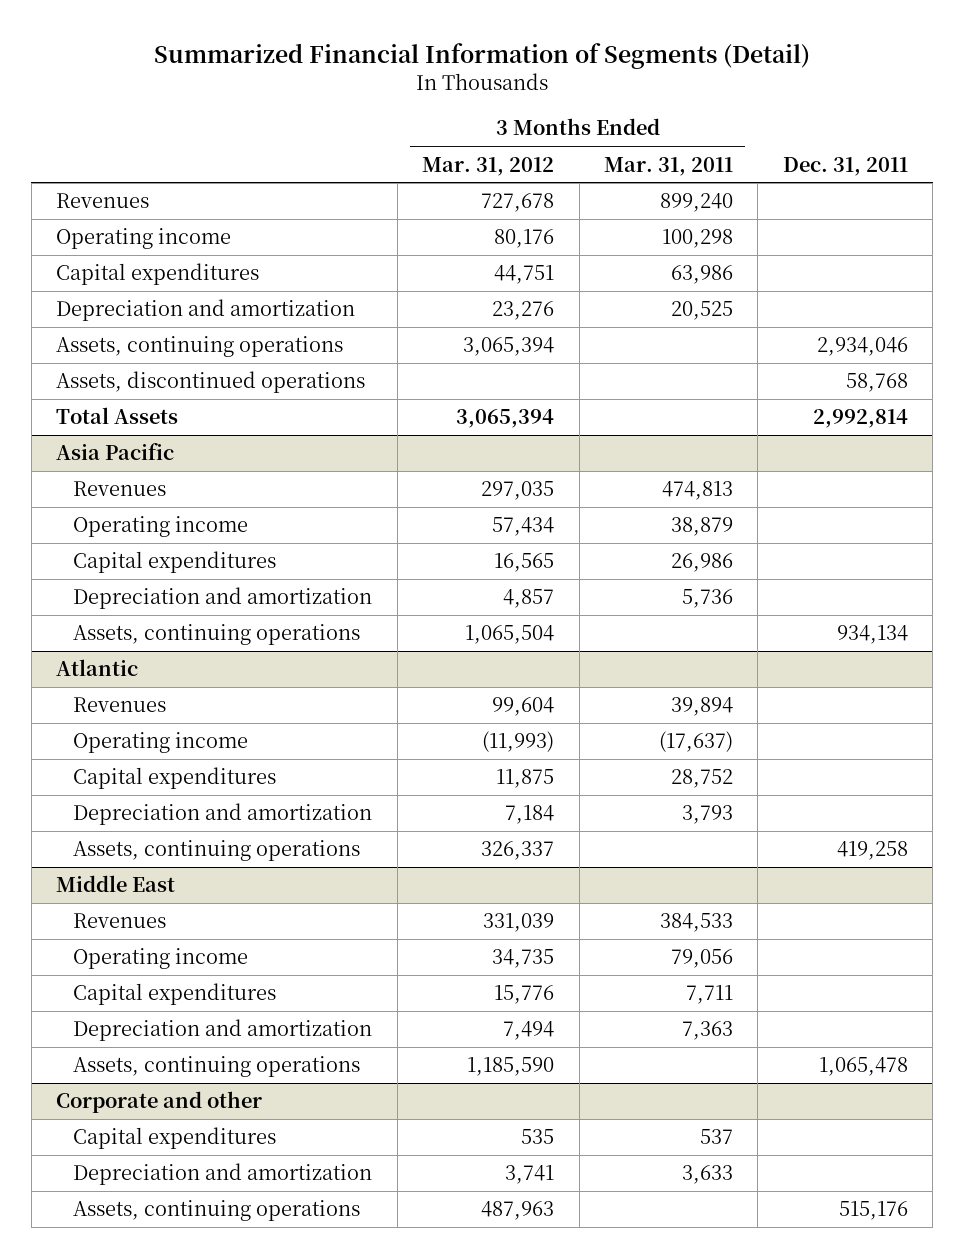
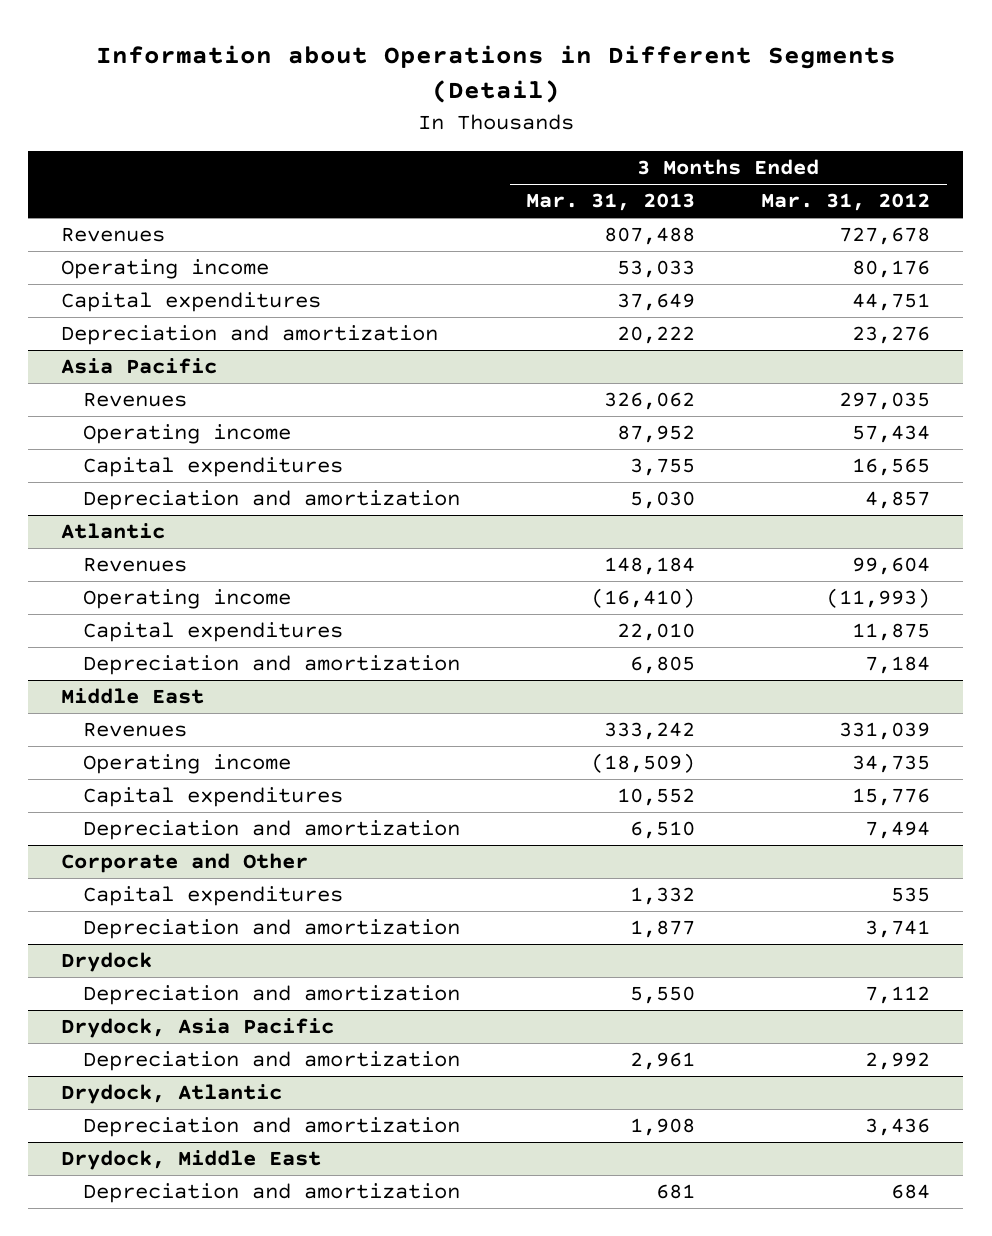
- Summarized Financial Information of Segments (Detail)
+ Information about Operations in Different Segments (Detail)
- | 3 Months Ended Mar. 31, 2012 | 3 Months Ended Mar. 31, 2011 | Dec. 31, 2011
+ | 3 Months Ended Mar. 31, 2013 | 3 Months Ended Mar. 31, 2012
- Assets, continuing operations | 3,065,394 | | 2,934,046
- Assets, discontinued operations | | | 58,768
- Total Assets | 3,065,394 | | 2,992,814
@ Asia Pacific
- Assets, continuing operations | 1,065,504 | | 934,134
@ Atlantic
- Assets, continuing operations | 326,337 | | 419,258
@ Middle East
- Assets, continuing operations | 1,185,590 | | 1,065,478
- Corporate and other
+ Corporate and Other
- Assets, continuing operations | 487,963 | | 515,176
+ Drydock
+ Depreciation and amortization | 5,550 | 7,112
+ Drydock, Asia Pacific
+ Depreciation and amortization | 2,961 | 2,992
+ Drydock, Atlantic
+ Depreciation and amortization | 1,908 | 3,436
+ Drydock, Middle East
+ Depreciation and amortization | 681 | 684

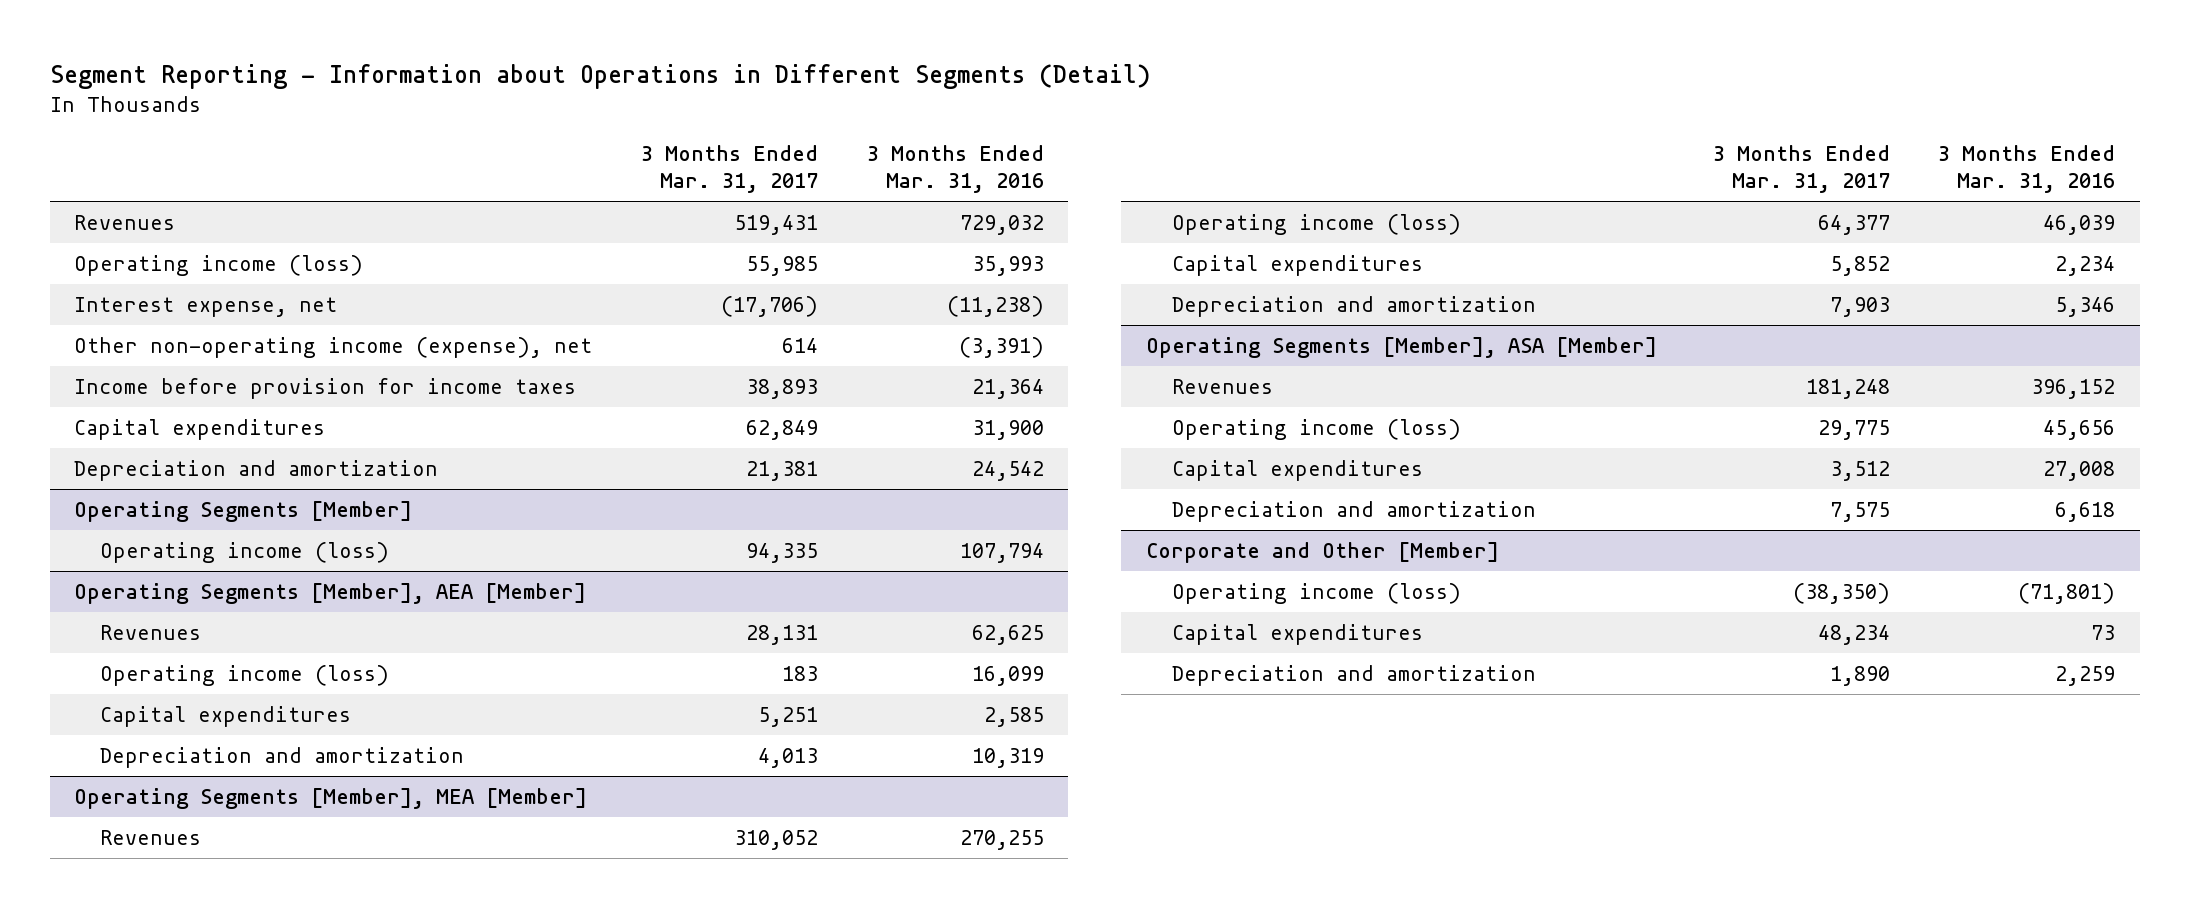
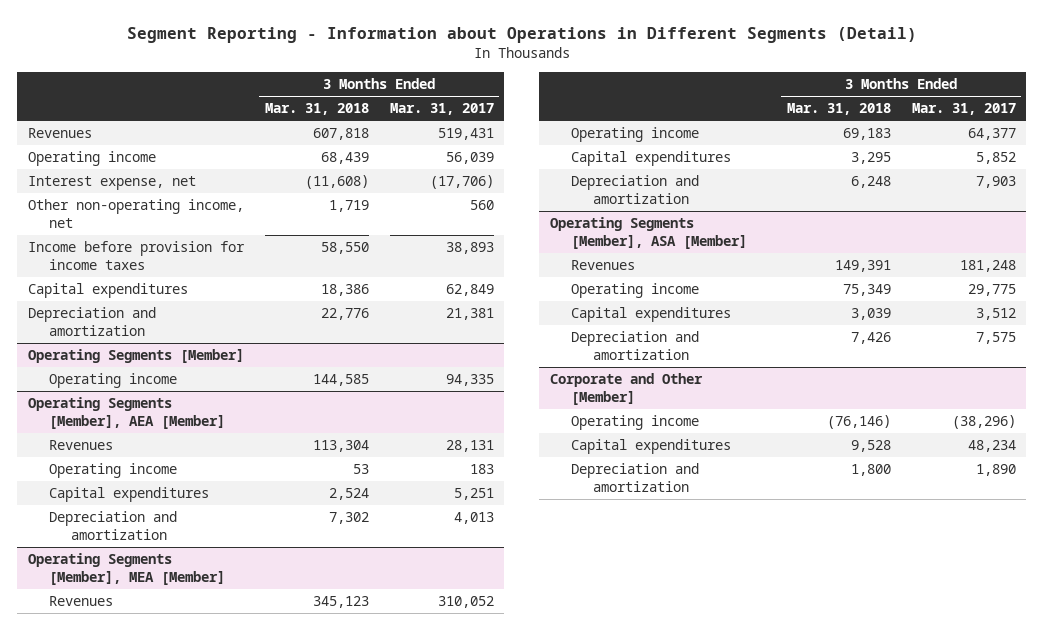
- | 3 Months Ended Mar. 31, 2017 | 3 Months Ended Mar. 31, 2016
+ | 3 Months Ended Mar. 31, 2018 | 3 Months Ended Mar. 31, 2017
- Operating income (loss) | 55,985 | 35,993
+ Operating income | 68,439 | 56,039
- Other non-operating income (expense), net | 614 | (3,391)
+ Other non-operating income, net | 1,719 | 560
@ Operating Segments [Member]
- Operating income (loss) | 94,335 | 107,794
+ Operating income | 144,585 | 94,335
@ Operating Segments [Member], AEA [Member]
- Operating income (loss) | 183 | 16,099
+ Operating income | 53 | 183
@ Operating Segments [Member], MEA [Member]
- Operating income (loss) | 64,377 | 46,039
+ Operating income | 69,183 | 64,377
@ Operating Segments [Member], ASA [Member]
- Operating income (loss) | 29,775 | 45,656
+ Operating income | 75,349 | 29,775
@ Corporate and Other [Member]
- Operating income (loss) | (38,350) | (71,801)
+ Operating income | (76,146) | (38,296)

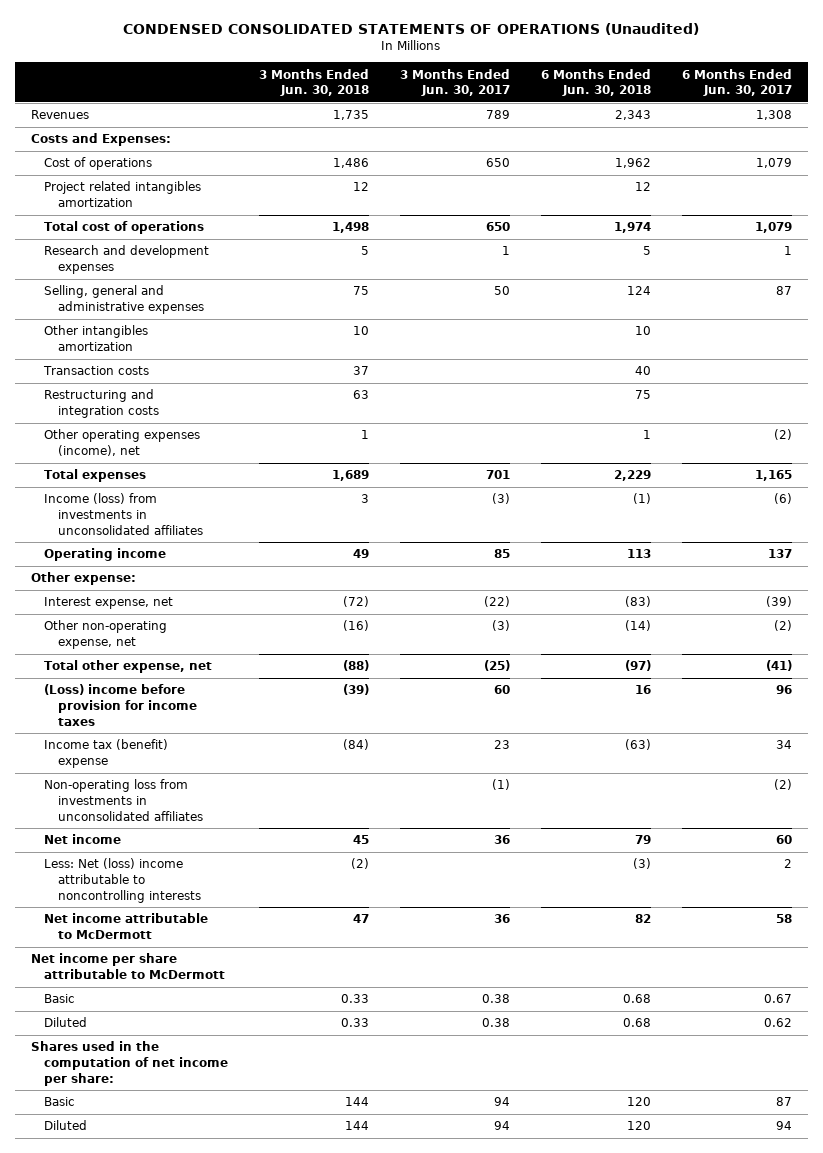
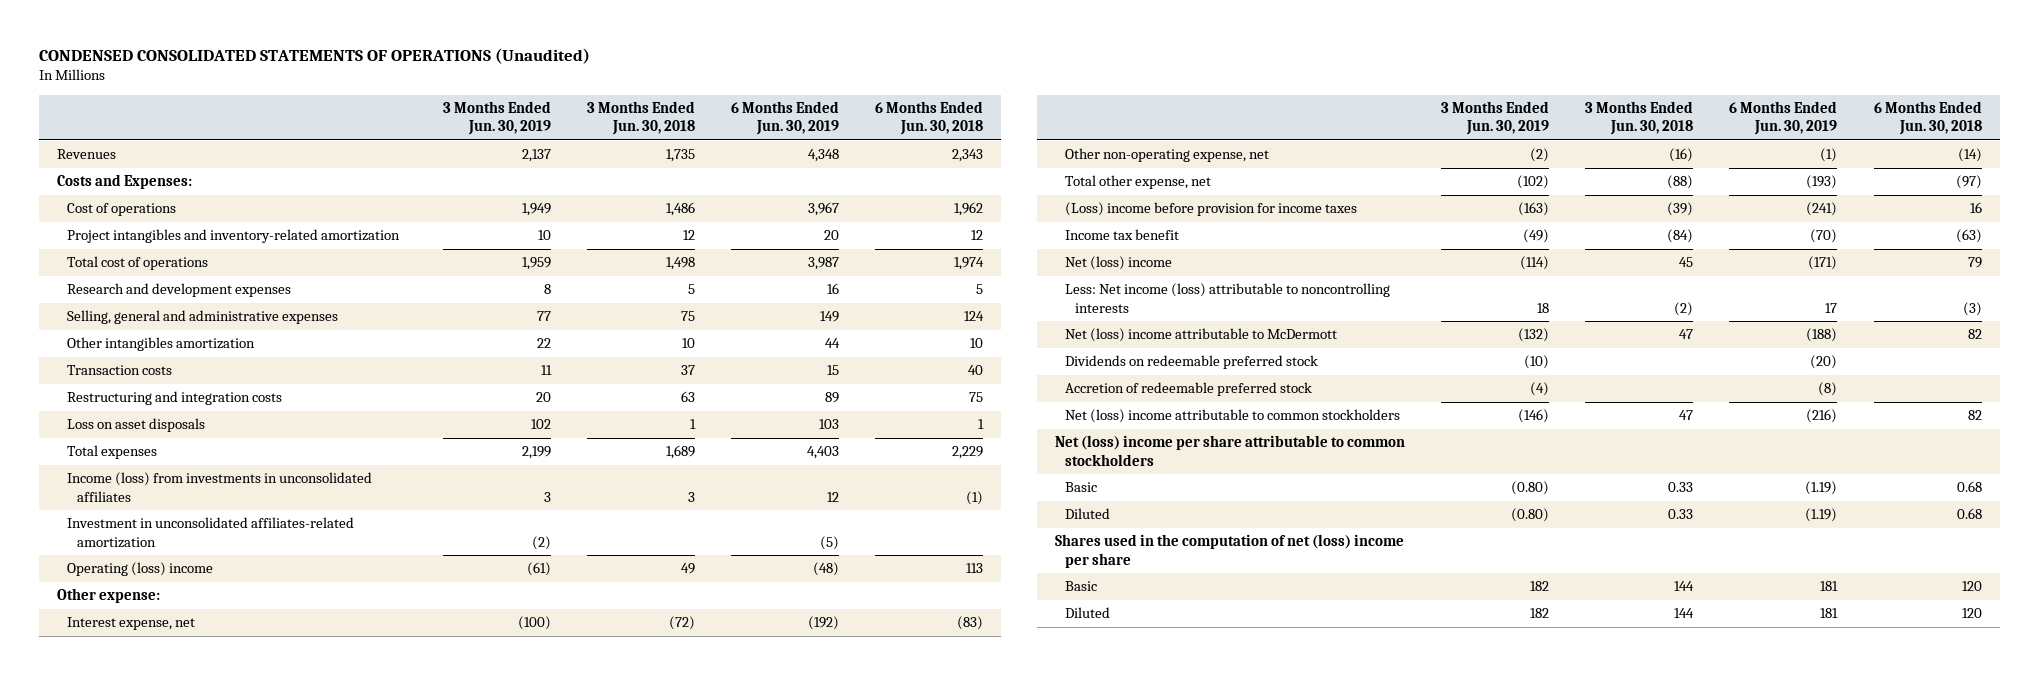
- | 3 Months Ended Jun. 30, 2018 | 3 Months Ended Jun. 30, 2017 | 6 Months Ended Jun. 30, 2018 | 6 Months Ended Jun. 30, 2017
+ | 3 Months Ended Jun. 30, 2019 | 3 Months Ended Jun. 30, 2018 | 6 Months Ended Jun. 30, 2019 | 6 Months Ended Jun. 30, 2018
- Project related intangibles amortization | 12 | | 12 |
+ Project intangibles and inventory-related amortization | 10 | 12 | 20 | 12
- Other operating expenses (income), net | 1 | | 1 | (2)
+ Loss on asset disposals | 102 | 1 | 103 | 1
- Operating income | 49 | 85 | 113 | 137
+ Investment in unconsolidated affiliates-related amortization | (2) | | (5) |
+ Operating (loss) income | (61) | 49 | (48) | 113
- Income tax (benefit) expense | (84) | 23 | (63) | 34
- Non-operating loss from investments in unconsolidated affiliates | | (1) | | (2)
- Net income | 45 | 36 | 79 | 60
- Less: Net (loss) income attributable to noncontrolling interests | (2) | | (3) | 2
- Net income attributable to McDermott | 47 | 36 | 82 | 58
- Net income per share attributable to McDermott
+ Income tax benefit | (49) | (84) | (70) | (63)
+ Net (loss) income | (114) | 45 | (171) | 79
+ Less: Net income (loss) attributable to noncontrolling interests | 18 | (2) | 17 | (3)
+ Net (loss) income attributable to McDermott | (132) | 47 | (188) | 82
+ Dividends on redeemable preferred stock | (10) | | (20) |
+ Accretion of redeemable preferred stock | (4) | | (8) |
+ Net (loss) income attributable to common stockholders | (146) | 47 | (216) | 82
+ Net (loss) income per share attributable to common stockholders
- Shares used in the computation of net income per share:
+ Shares used in the computation of net (loss) income per share

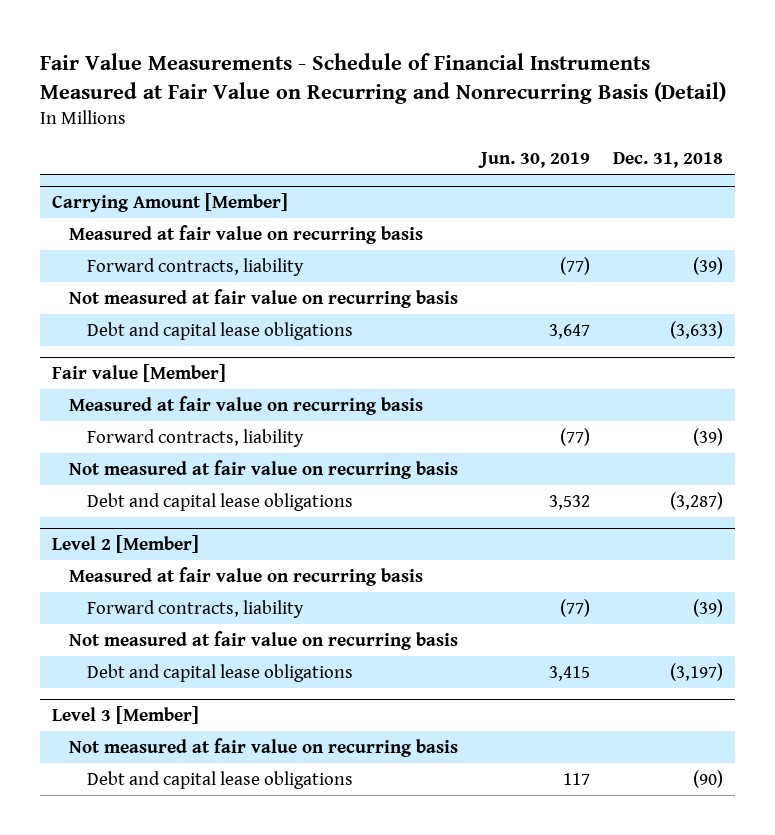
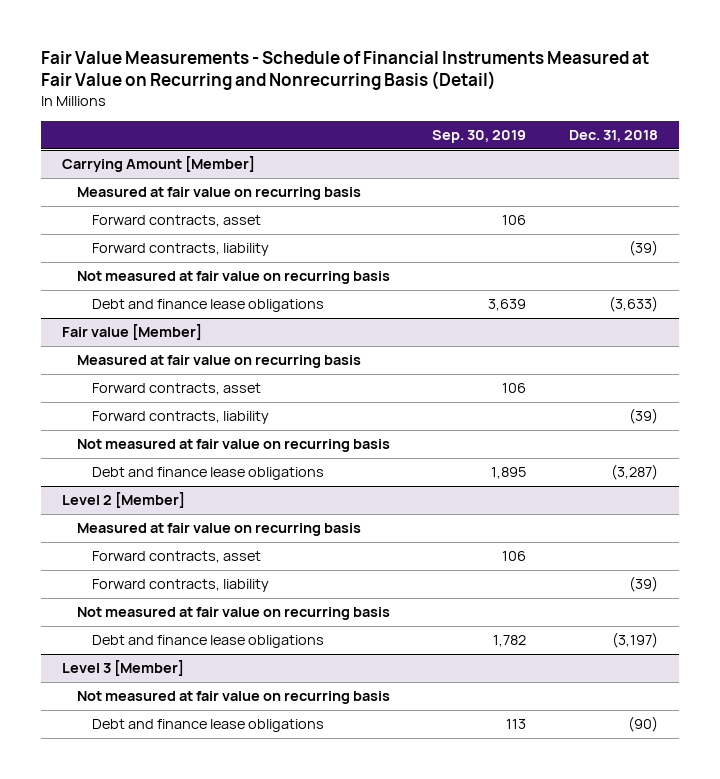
- | Jun. 30, 2019 | Dec. 31, 2018
+ | Sep. 30, 2019 | Dec. 31, 2018
@ Carrying Amount [Member]
+ Forward contracts, asset | 106 |
- Debt and capital lease obligations | 3,647 | (3,633)
+ Debt and finance lease obligations | 3,639 | (3,633)
@ Fair value [Member]
+ Forward contracts, asset | 106 |
- Debt and capital lease obligations | 3,532 | (3,287)
+ Debt and finance lease obligations | 1,895 | (3,287)
@ Level 2 [Member]
+ Forward contracts, asset | 106 |
- Debt and capital lease obligations | 3,415 | (3,197)
+ Debt and finance lease obligations | 1,782 | (3,197)
@ Level 3 [Member]
- Debt and capital lease obligations | 117 | (90)
+ Debt and finance lease obligations | 113 | (90)

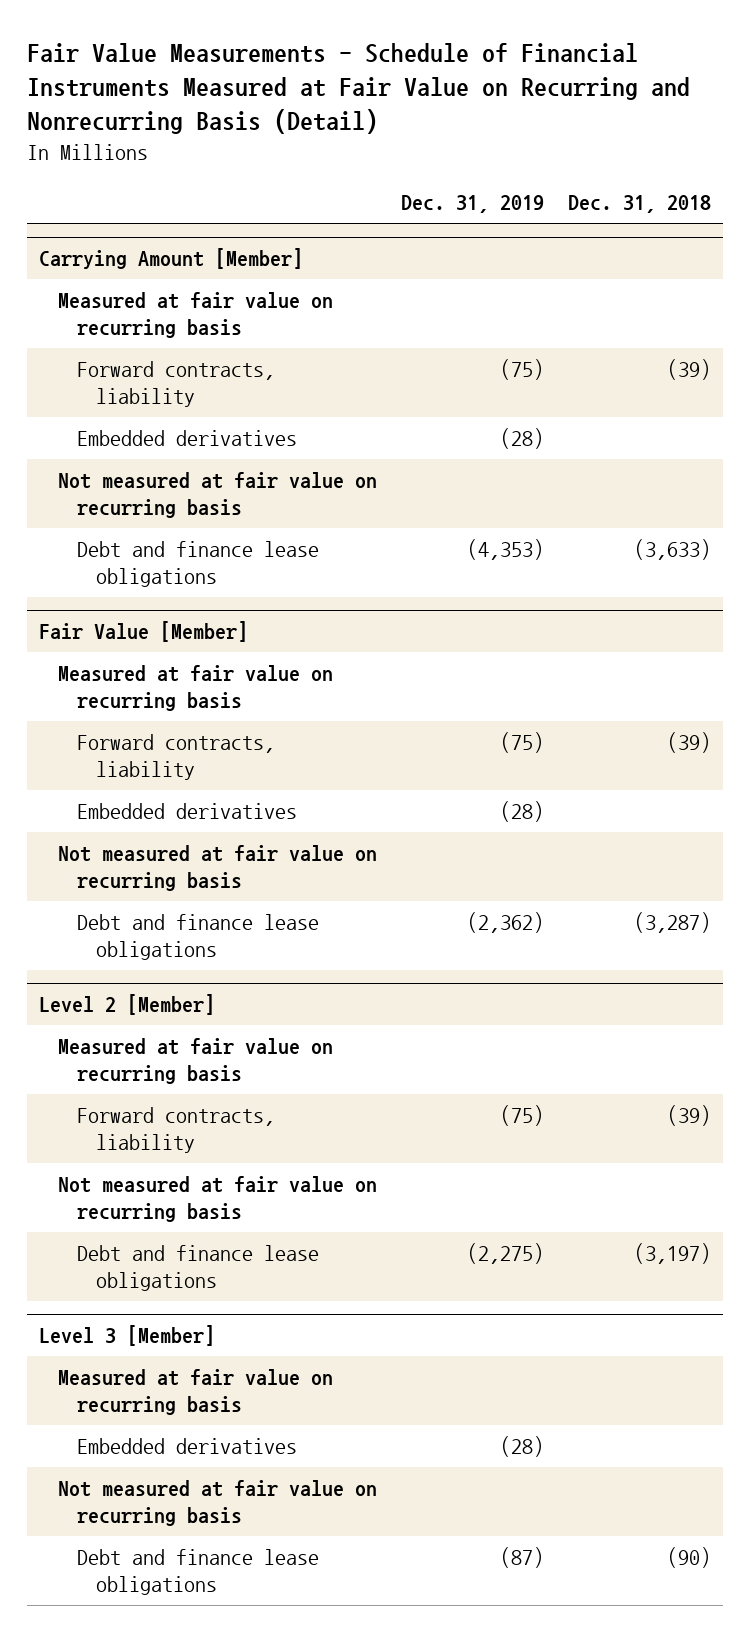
- | Sep. 30, 2019 | Dec. 31, 2018
+ | Dec. 31, 2019 | Dec. 31, 2018
@ Carrying Amount [Member]
- Forward contracts, asset | 106 |
+ Embedded derivatives | (28) |
- Fair value [Member]
+ Fair Value [Member]
- Forward contracts, asset | 106 |
+ Embedded derivatives | (28) |
@ Level 2 [Member]
- Forward contracts, asset | 106 |
@ Level 3 [Member]
+ Measured at fair value on recurring basis
+ Embedded derivatives | (28) |

